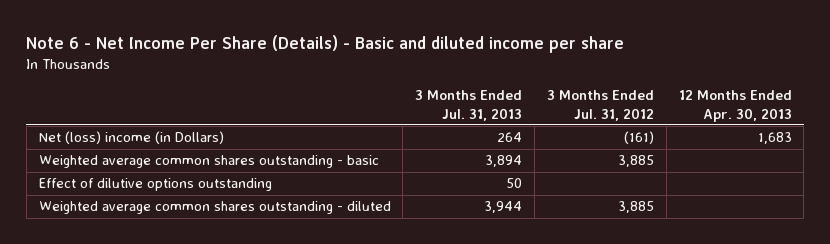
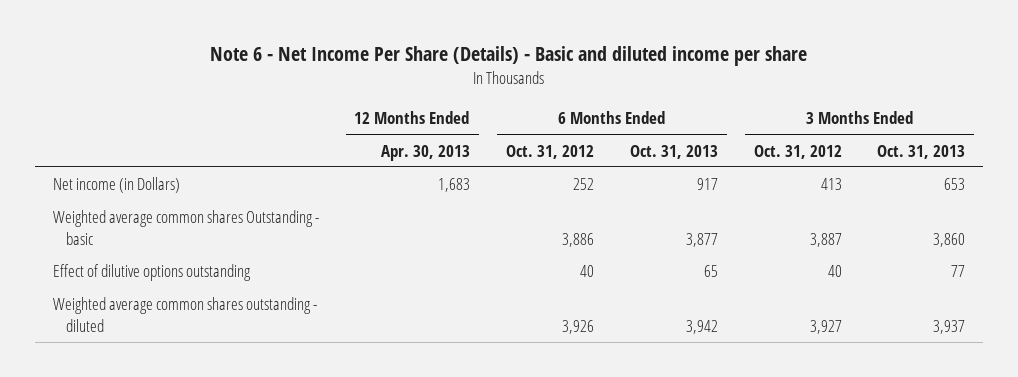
- | 3 Months Ended Jul. 31, 2013 | 3 Months Ended Jul. 31, 2012 | 12 Months Ended Apr. 30, 2013
+ | 12 Months Ended Apr. 30, 2013 | 6 Months Ended Oct. 31, 2012 | 6 Months Ended Oct. 31, 2013 | 3 Months Ended Oct. 31, 2012 | 3 Months Ended Oct. 31, 2013
- Net (loss) income (in Dollars) | 264 | (161) | 1,683
- Weighted average common shares outstanding - basic | 3,894 | 3,885 |
+ Net income (in Dollars) | 1,683 | 252 | 917 | 413 | 653
+ Weighted average common shares Outstanding - basic | | 3,886 | 3,877 | 3,887 | 3,860

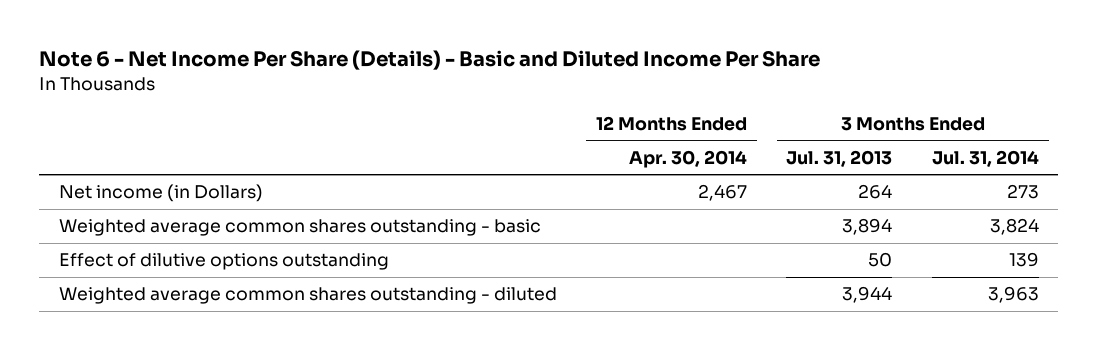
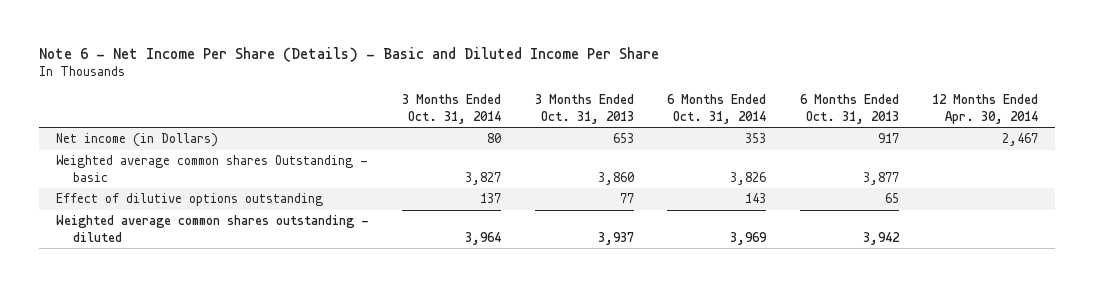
- | 12 Months Ended Apr. 30, 2014 | 3 Months Ended Jul. 31, 2013 | 3 Months Ended Jul. 31, 2014
+ | 3 Months Ended Oct. 31, 2014 | 3 Months Ended Oct. 31, 2013 | 6 Months Ended Oct. 31, 2014 | 6 Months Ended Oct. 31, 2013 | 12 Months Ended Apr. 30, 2014
- Weighted average common shares outstanding - basic | | 3,894 | 3,824
+ Weighted average common shares Outstanding - basic | 3,827 | 3,860 | 3,826 | 3,877 |

